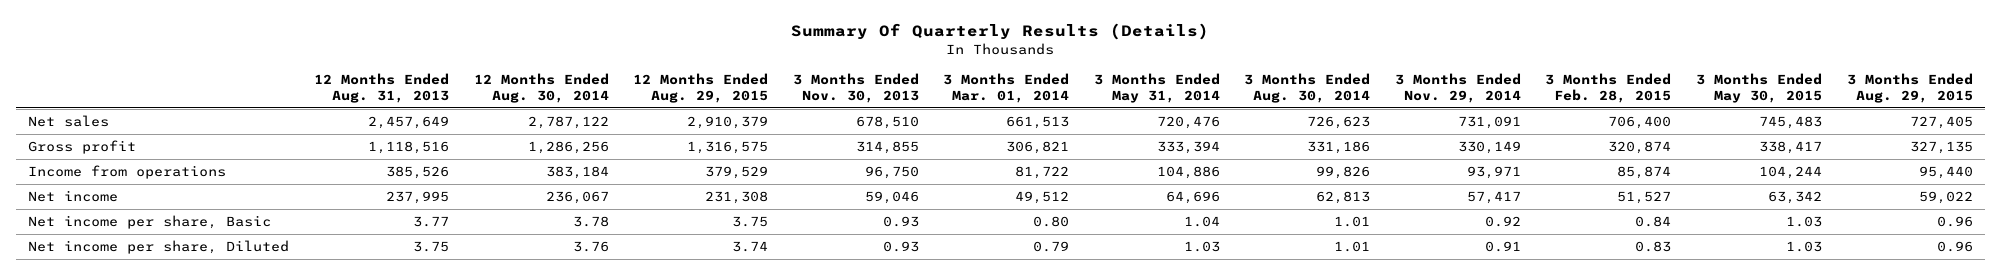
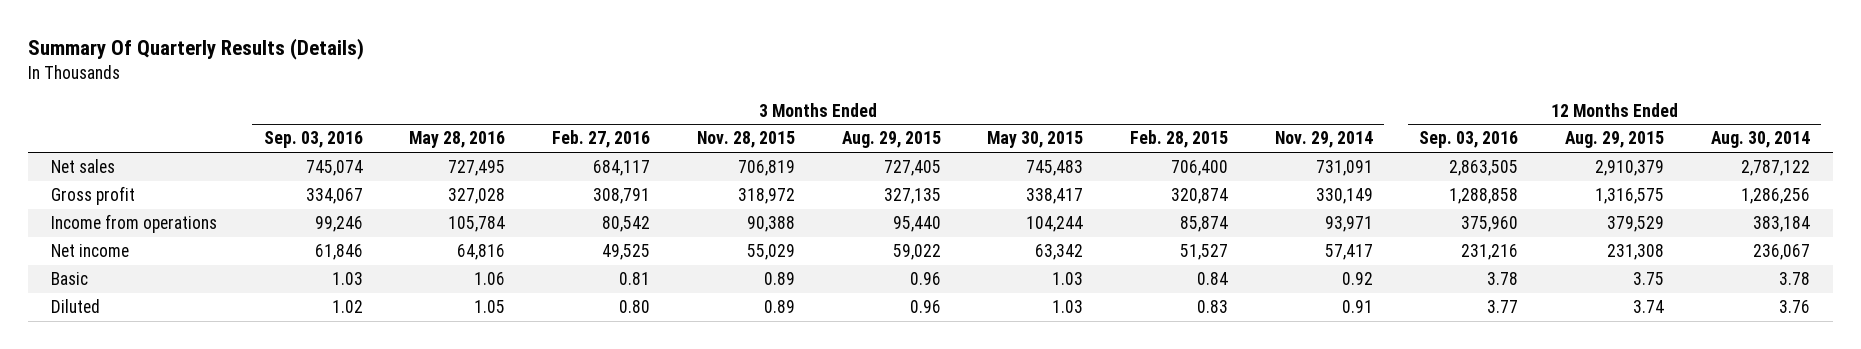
- | 12 Months Ended Aug. 31, 2013 | 12 Months Ended Aug. 30, 2014 | 12 Months Ended Aug. 29, 2015 | 3 Months Ended Nov. 30, 2013 | 3 Months Ended Mar. 01, 2014 | 3 Months Ended May 31, 2014 | 3 Months Ended Aug. 30, 2014 | 3 Months Ended Nov. 29, 2014 | 3 Months Ended Feb. 28, 2015 | 3 Months Ended May 30, 2015 | 3 Months Ended Aug. 29, 2015
+ | 3 Months Ended Sep. 03, 2016 | 3 Months Ended May 28, 2016 | 3 Months Ended Feb. 27, 2016 | 3 Months Ended Nov. 28, 2015 | 3 Months Ended Aug. 29, 2015 | 3 Months Ended May 30, 2015 | 3 Months Ended Feb. 28, 2015 | 3 Months Ended Nov. 29, 2014 | 12 Months Ended Sep. 03, 2016 | 12 Months Ended Aug. 29, 2015 | 12 Months Ended Aug. 30, 2014
- Net income per share, Basic | 3.77 | 3.78 | 3.75 | 0.93 | 0.80 | 1.04 | 1.01 | 0.92 | 0.84 | 1.03 | 0.96
- Net income per share, Diluted | 3.75 | 3.76 | 3.74 | 0.93 | 0.79 | 1.03 | 1.01 | 0.91 | 0.83 | 1.03 | 0.96
+ Basic | 1.03 | 1.06 | 0.81 | 0.89 | 0.96 | 1.03 | 0.84 | 0.92 | 3.78 | 3.75 | 3.78
+ Diluted | 1.02 | 1.05 | 0.80 | 0.89 | 0.96 | 1.03 | 0.83 | 0.91 | 3.77 | 3.74 | 3.76

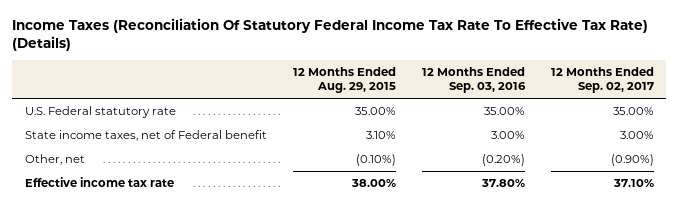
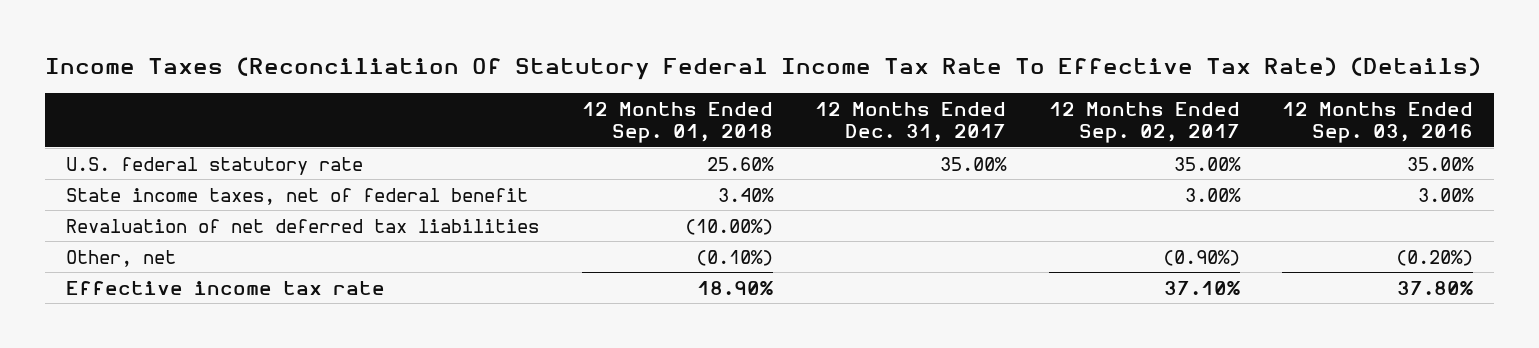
- | 12 Months Ended Aug. 29, 2015 | 12 Months Ended Sep. 03, 2016 | 12 Months Ended Sep. 02, 2017
+ | 12 Months Ended Sep. 01, 2018 | 12 Months Ended Dec. 31, 2017 | 12 Months Ended Sep. 02, 2017 | 12 Months Ended Sep. 03, 2016
- U.S. Federal statutory rate | 35.00% | 35.00% | 35.00%
- State income taxes, net of Federal benefit | 3.10% | 3.00% | 3.00%
+ U.S. federal statutory rate | 25.60% | 35.00% | 35.00% | 35.00%
+ State income taxes, net of federal benefit | 3.40% | | 3.00% | 3.00%
+ Revaluation of net deferred tax liabilities | (10.00%) | | |

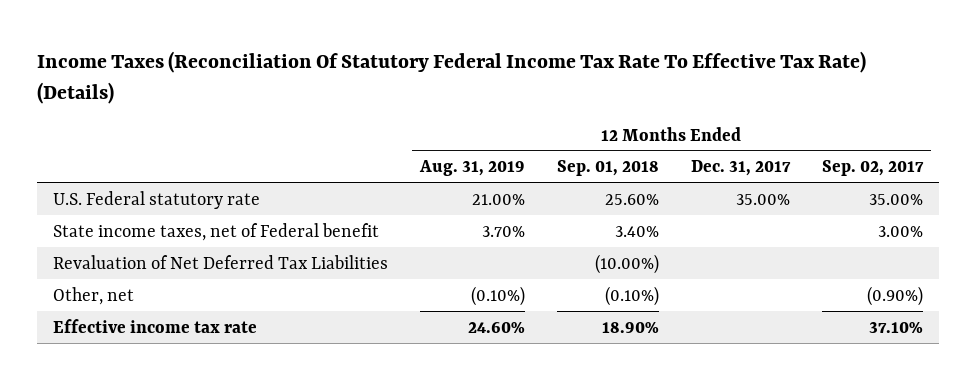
- | 12 Months Ended Sep. 01, 2018 | 12 Months Ended Dec. 31, 2017 | 12 Months Ended Sep. 02, 2017 | 12 Months Ended Sep. 03, 2016
+ | 12 Months Ended Aug. 31, 2019 | 12 Months Ended Sep. 01, 2018 | 12 Months Ended Dec. 31, 2017 | 12 Months Ended Sep. 02, 2017
- U.S. federal statutory rate | 25.60% | 35.00% | 35.00% | 35.00%
- State income taxes, net of federal benefit | 3.40% | | 3.00% | 3.00%
- Revaluation of net deferred tax liabilities | (10.00%) | | |
+ U.S. Federal statutory rate | 21.00% | 25.60% | 35.00% | 35.00%
+ State income taxes, net of Federal benefit | 3.70% | 3.40% | | 3.00%
+ Revaluation of Net Deferred Tax Liabilities | | (10.00%) | |

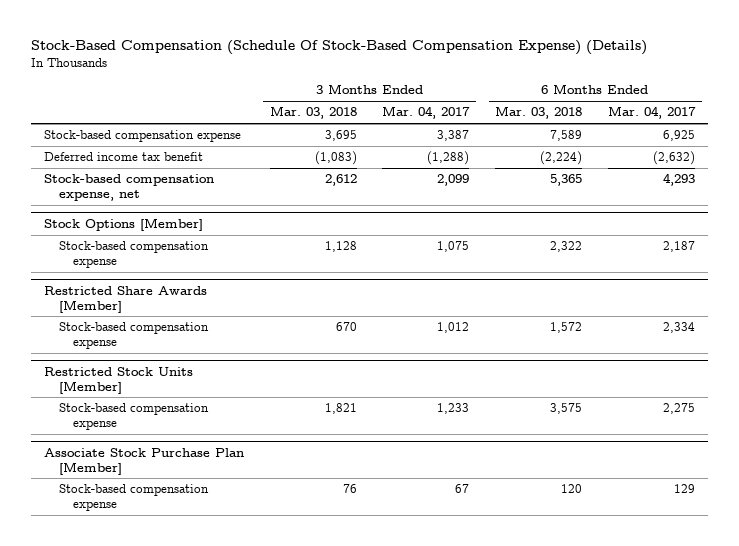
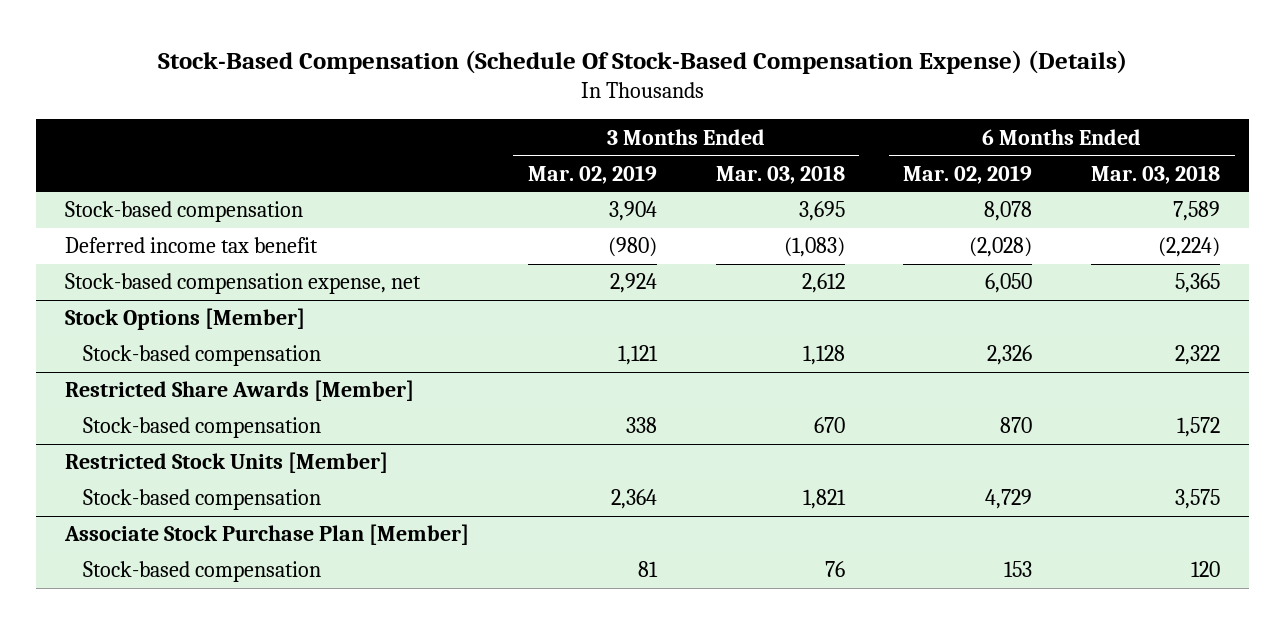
- | 3 Months Ended Mar. 03, 2018 | 3 Months Ended Mar. 04, 2017 | 6 Months Ended Mar. 03, 2018 | 6 Months Ended Mar. 04, 2017
+ | 3 Months Ended Mar. 02, 2019 | 3 Months Ended Mar. 03, 2018 | 6 Months Ended Mar. 02, 2019 | 6 Months Ended Mar. 03, 2018
- Stock-based compensation expense | 3,695 | 3,387 | 7,589 | 6,925
+ Stock-based compensation | 3,904 | 3,695 | 8,078 | 7,589
@ Stock Options [Member]
- Stock-based compensation expense | 1,128 | 1,075 | 2,322 | 2,187
+ Stock-based compensation | 1,121 | 1,128 | 2,326 | 2,322
@ Restricted Share Awards [Member]
- Stock-based compensation expense | 670 | 1,012 | 1,572 | 2,334
+ Stock-based compensation | 338 | 670 | 870 | 1,572
@ Restricted Stock Units [Member]
- Stock-based compensation expense | 1,821 | 1,233 | 3,575 | 2,275
+ Stock-based compensation | 2,364 | 1,821 | 4,729 | 3,575
@ Associate Stock Purchase Plan [Member]
- Stock-based compensation expense | 76 | 67 | 120 | 129
+ Stock-based compensation | 81 | 76 | 153 | 120

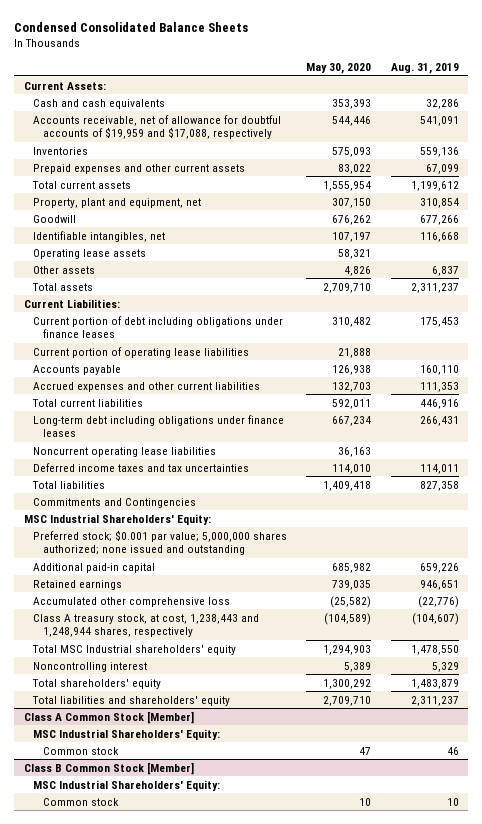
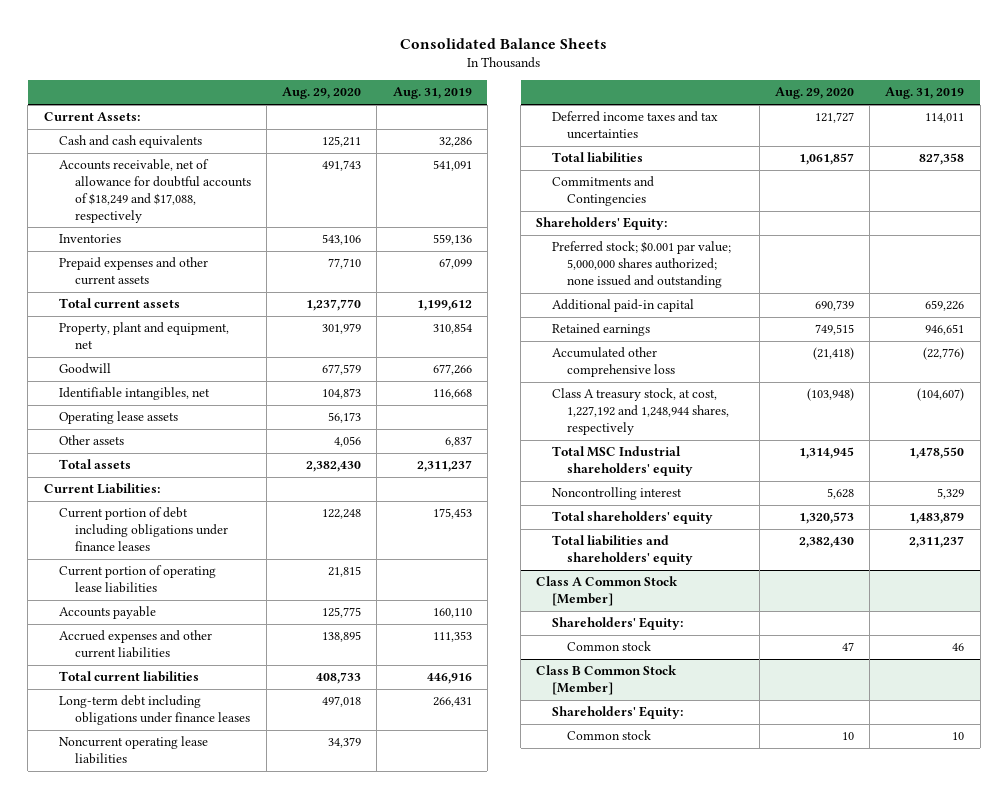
- Condensed Consolidated Balance Sheets
+ Consolidated Balance Sheets
- | May 30, 2020 | Aug. 31, 2019
+ | Aug. 29, 2020 | Aug. 31, 2019
- Accounts receivable, net of allowance for doubtful accounts of $19,959 and $17,088, respectively | 544,446 | 541,091
+ Accounts receivable, net of allowance for doubtful accounts of $18,249 and $17,088, respectively | 491,743 | 541,091
- MSC Industrial Shareholders' Equity:
+ Shareholders' Equity:
- Class A treasury stock, at cost, 1,238,443 and 1,248,944 shares, respectively | (104,589) | (104,607)
+ Class A treasury stock, at cost, 1,227,192 and 1,248,944 shares, respectively | (103,948) | (104,607)
@ Class A Common Stock [Member]
- MSC Industrial Shareholders' Equity:
+ Shareholders' Equity:
@ Class B Common Stock [Member]
- MSC Industrial Shareholders' Equity:
+ Shareholders' Equity:

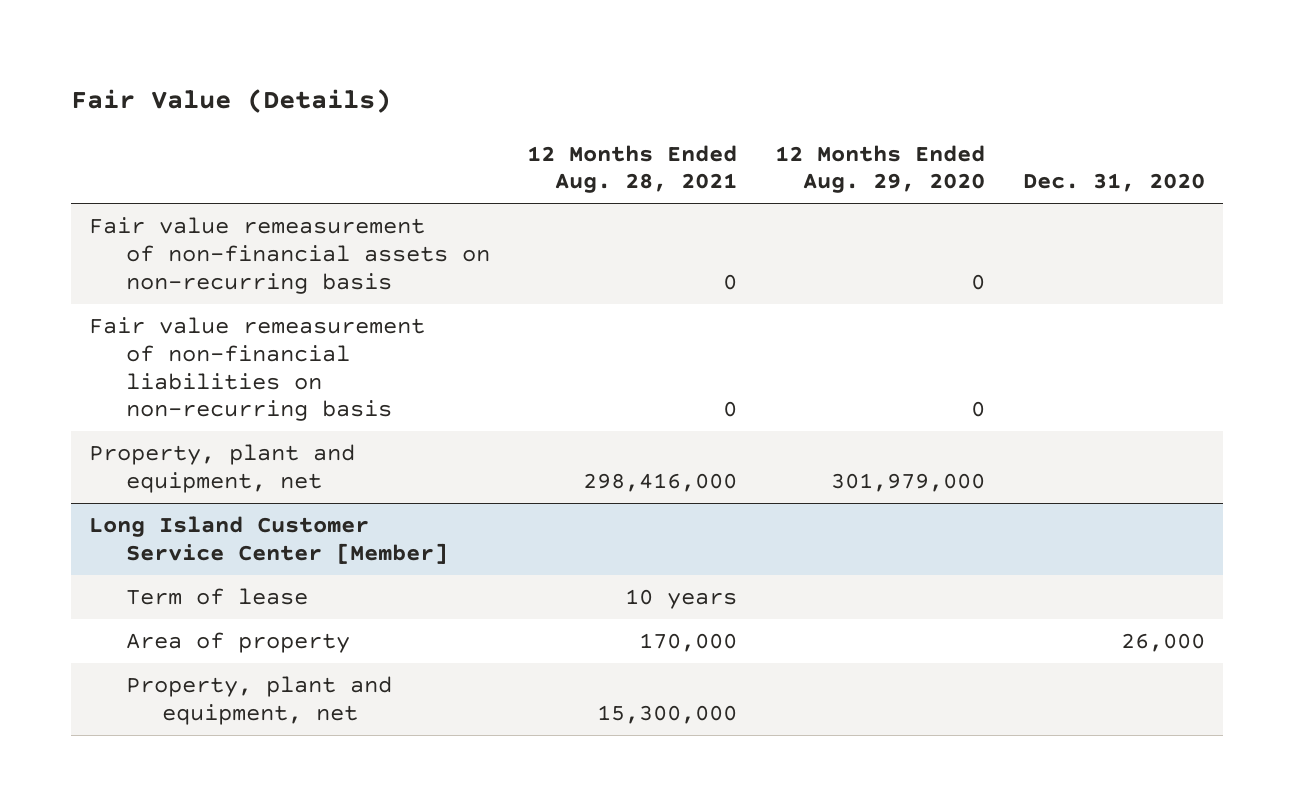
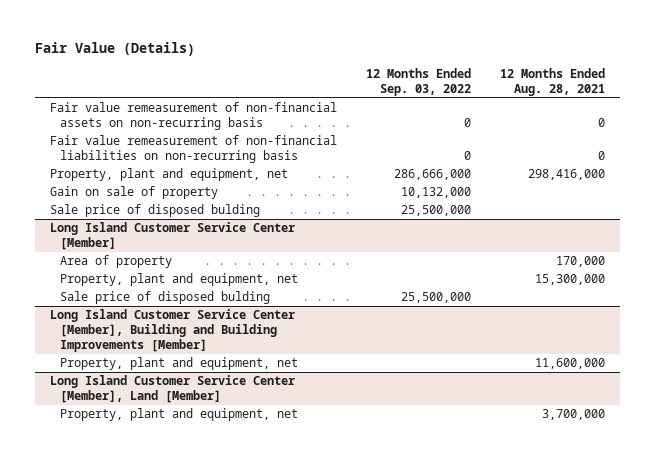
- | 12 Months Ended Aug. 28, 2021 | 12 Months Ended Aug. 29, 2020 | Dec. 31, 2020
+ | 12 Months Ended Sep. 03, 2022 | 12 Months Ended Aug. 28, 2021
+ Gain on sale of property | 10,132,000 |
+ Sale price of disposed bulding | 25,500,000 |
@ Long Island Customer Service Center [Member]
- Term of lease | 10 years | |
+ Sale price of disposed bulding | 25,500,000 |
+ Long Island Customer Service Center [Member], Building and Building Improvements [Member]
+ Property, plant and equipment, net | | 11,600,000
+ Long Island Customer Service Center [Member], Land [Member]
+ Property, plant and equipment, net | | 3,700,000

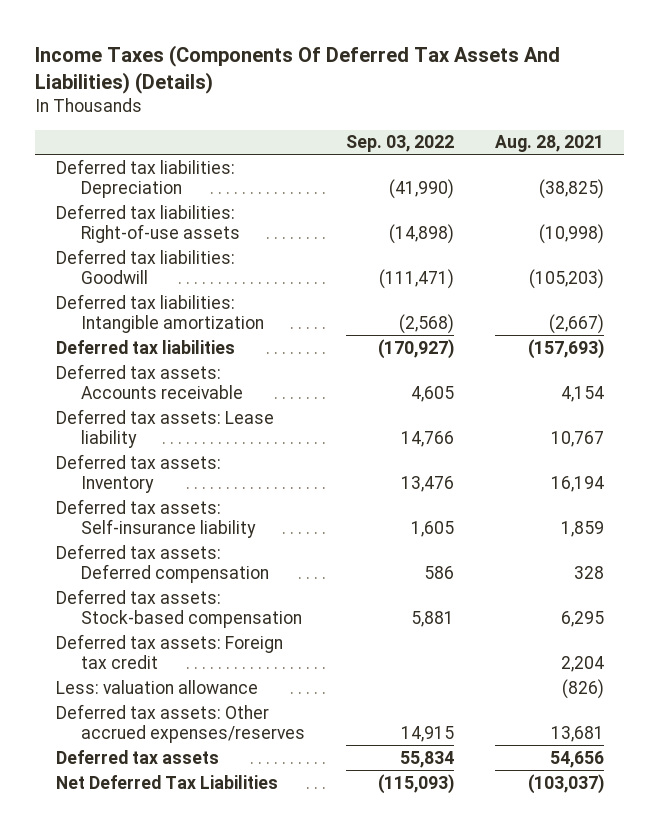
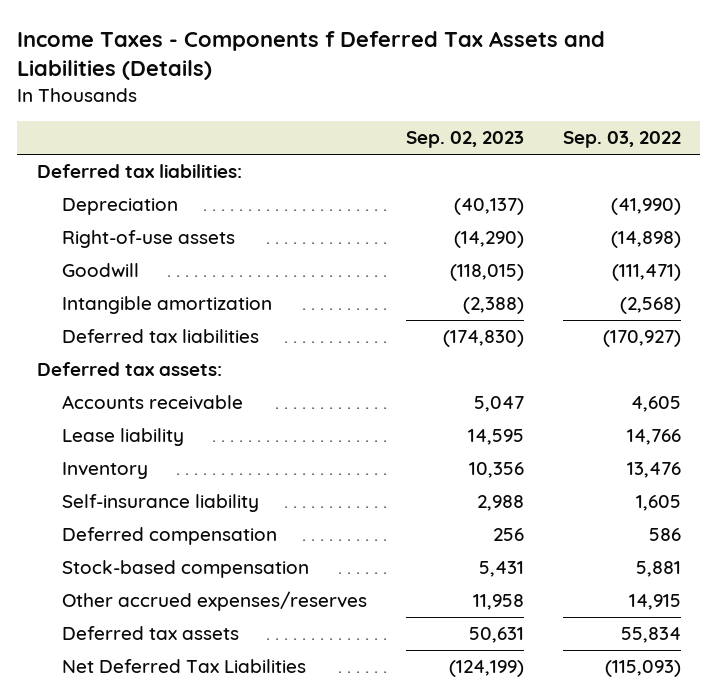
- Income Taxes (Components Of Deferred Tax Assets And Liabilities) (Details)
+ Income Taxes - Components f Deferred Tax Assets and Liabilities (Details)
- | Sep. 03, 2022 | Aug. 28, 2021
+ | Sep. 02, 2023 | Sep. 03, 2022
- Deferred tax liabilities: Depreciation | (41,990) | (38,825)
- Deferred tax liabilities: Right-of-use assets | (14,898) | (10,998)
- Deferred tax liabilities: Goodwill | (111,471) | (105,203)
- Deferred tax liabilities: Intangible amortization | (2,568) | (2,667)
+ Deferred tax liabilities:
+ Depreciation | (40,137) | (41,990)
+ Right-of-use assets | (14,290) | (14,898)
+ Goodwill | (118,015) | (111,471)
+ Intangible amortization | (2,388) | (2,568)
- Deferred tax assets: Accounts receivable | 4,605 | 4,154
- Deferred tax assets: Lease liability | 14,766 | 10,767
- Deferred tax assets: Inventory | 13,476 | 16,194
- Deferred tax assets: Self-insurance liability | 1,605 | 1,859
- Deferred tax assets: Deferred compensation | 586 | 328
- Deferred tax assets: Stock-based compensation | 5,881 | 6,295
- Deferred tax assets: Foreign tax credit | | 2,204
- Less: valuation allowance | | (826)
- Deferred tax assets: Other accrued expenses/reserves | 14,915 | 13,681
+ Deferred tax assets:
+ Accounts receivable | 5,047 | 4,605
+ Lease liability | 14,595 | 14,766
+ Inventory | 10,356 | 13,476
+ Self-insurance liability | 2,988 | 1,605
+ Deferred compensation | 256 | 586
+ Stock-based compensation | 5,431 | 5,881
+ Other accrued expenses/reserves | 11,958 | 14,915

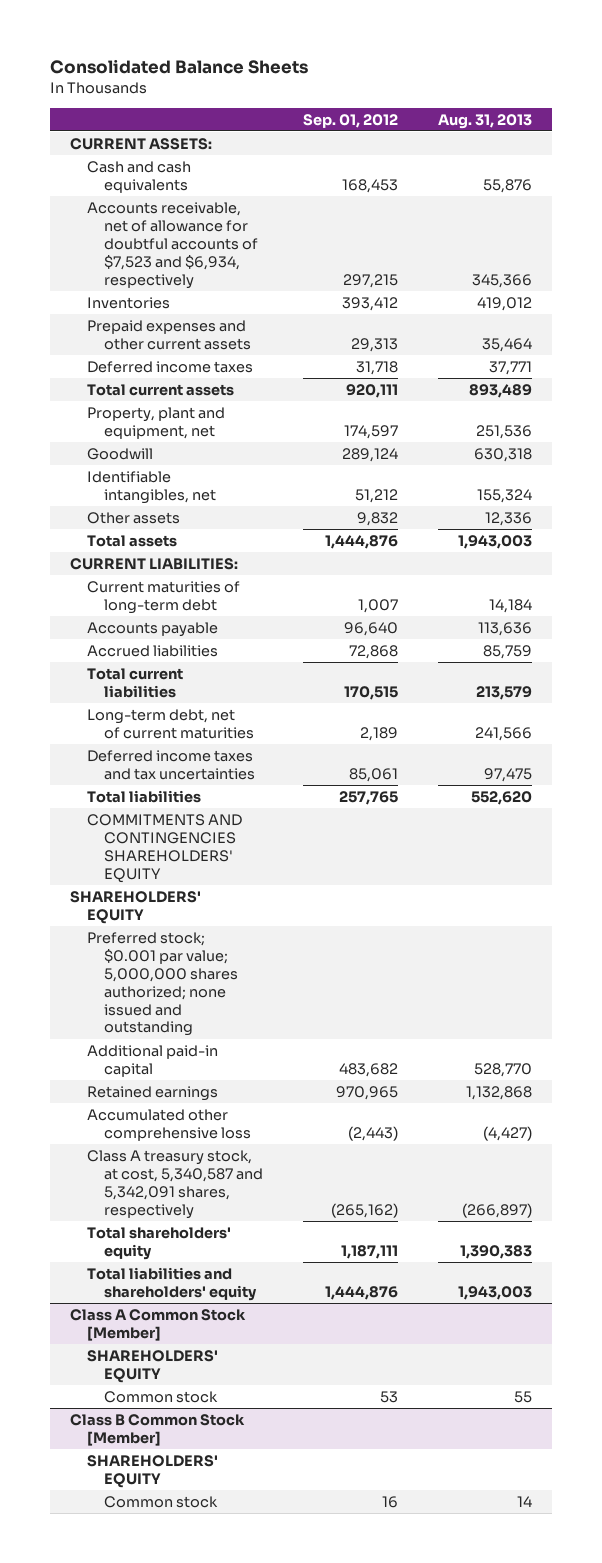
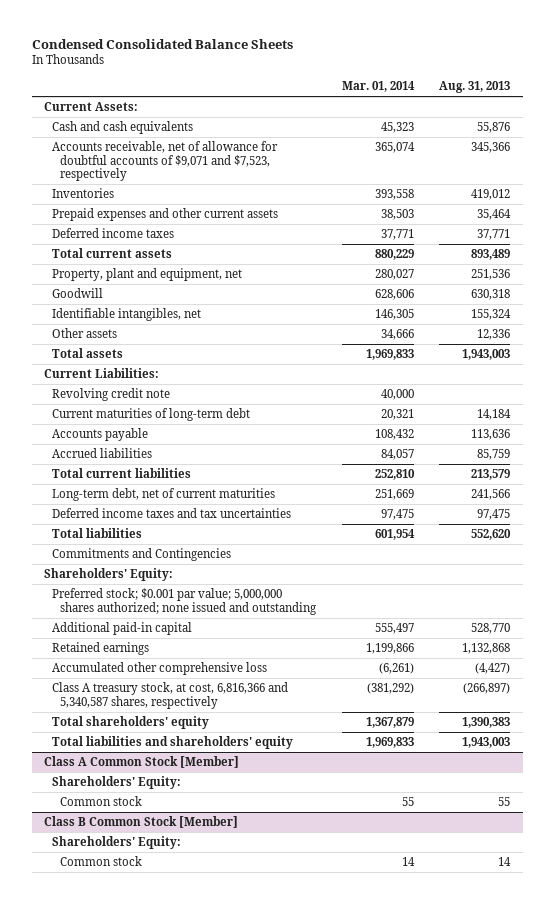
- Consolidated Balance Sheets
+ Condensed Consolidated Balance Sheets
- | Sep. 01, 2012 | Aug. 31, 2013
+ | Mar. 01, 2014 | Aug. 31, 2013
- CURRENT ASSETS:
+ Current Assets:
- Accounts receivable, net of allowance for doubtful accounts of $7,523 and $6,934, respectively | 297,215 | 345,366
+ Accounts receivable, net of allowance for doubtful accounts of $9,071 and $7,523, respectively | 365,074 | 345,366
- CURRENT LIABILITIES:
+ Current Liabilities:
+ Revolving credit note | 40,000 |
- COMMITMENTS AND CONTINGENCIES SHAREHOLDERS' EQUITY
- SHAREHOLDERS' EQUITY
+ Commitments and Contingencies
+ Shareholders' Equity:
- Class A treasury stock, at cost, 5,340,587 and 5,342,091 shares, respectively | (265,162) | (266,897)
+ Class A treasury stock, at cost, 6,816,366 and 5,340,587 shares, respectively | (381,292) | (266,897)
@ Class A Common Stock [Member]
- SHAREHOLDERS' EQUITY
+ Shareholders' Equity:
@ Class B Common Stock [Member]
- SHAREHOLDERS' EQUITY
+ Shareholders' Equity:

